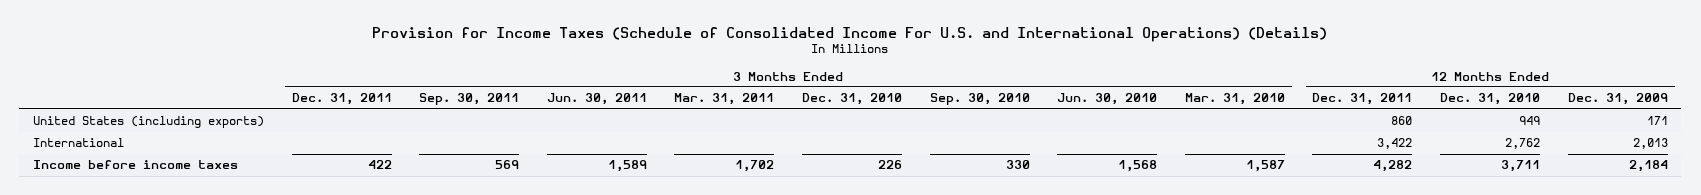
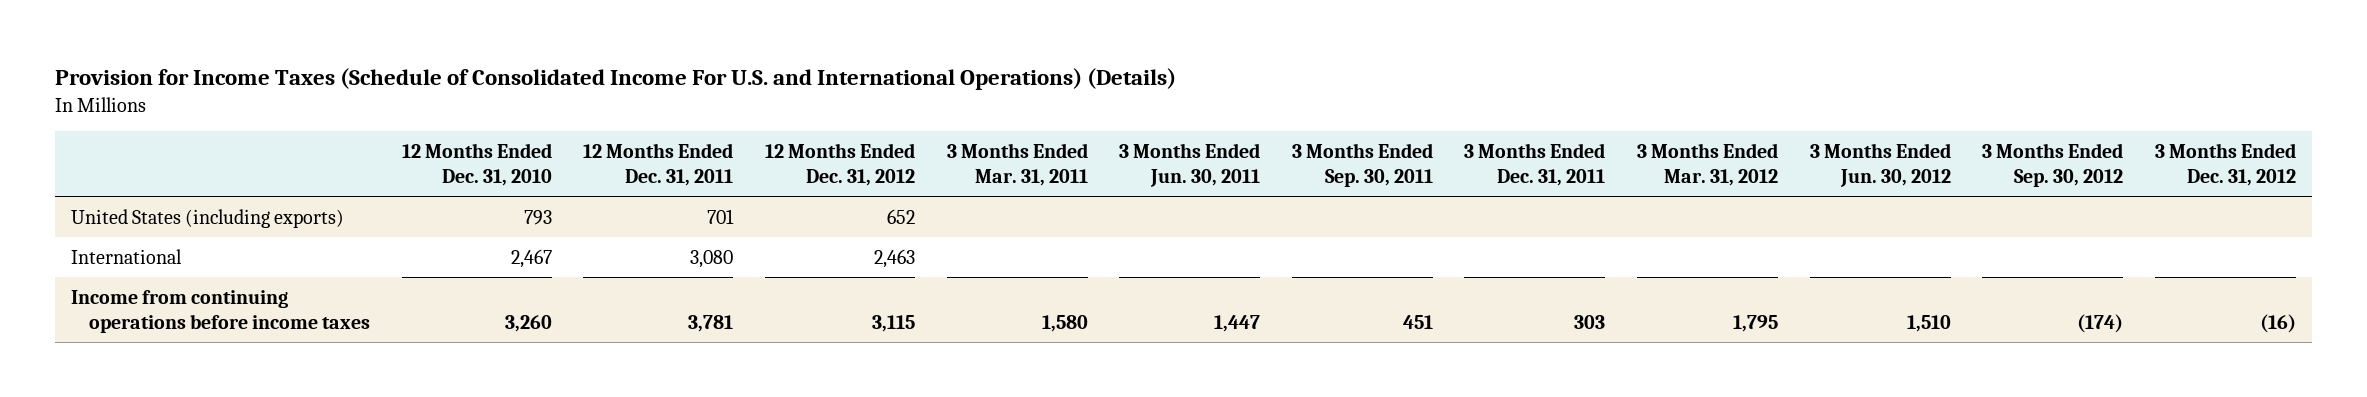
- | 3 Months Ended Dec. 31, 2011 | 3 Months Ended Sep. 30, 2011 | 3 Months Ended Jun. 30, 2011 | 3 Months Ended Mar. 31, 2011 | 3 Months Ended Dec. 31, 2010 | 3 Months Ended Sep. 30, 2010 | 3 Months Ended Jun. 30, 2010 | 3 Months Ended Mar. 31, 2010 | 12 Months Ended Dec. 31, 2011 | 12 Months Ended Dec. 31, 2010 | 12 Months Ended Dec. 31, 2009
+ | 12 Months Ended Dec. 31, 2010 | 12 Months Ended Dec. 31, 2011 | 12 Months Ended Dec. 31, 2012 | 3 Months Ended Mar. 31, 2011 | 3 Months Ended Jun. 30, 2011 | 3 Months Ended Sep. 30, 2011 | 3 Months Ended Dec. 31, 2011 | 3 Months Ended Mar. 31, 2012 | 3 Months Ended Jun. 30, 2012 | 3 Months Ended Sep. 30, 2012 | 3 Months Ended Dec. 31, 2012
- United States (including exports) | | | | | | | | | 860 | 949 | 171
- International | | | | | | | | | 3,422 | 2,762 | 2,013
- Income before income taxes | 422 | 569 | 1,589 | 1,702 | 226 | 330 | 1,568 | 1,587 | 4,282 | 3,711 | 2,184
+ United States (including exports) | 793 | 701 | 652 | | | | | | | |
+ International | 2,467 | 3,080 | 2,463 | | | | | | | |
+ Income from continuing operations before income taxes | 3,260 | 3,781 | 3,115 | 1,580 | 1,447 | 451 | 303 | 1,795 | 1,510 | (174) | (16)

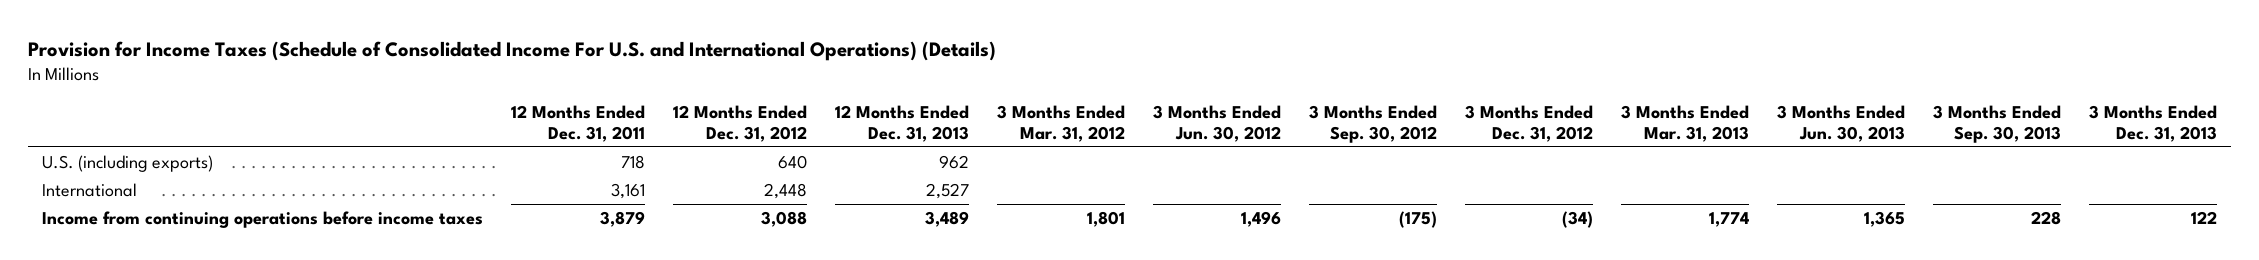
- | 12 Months Ended Dec. 31, 2010 | 12 Months Ended Dec. 31, 2011 | 12 Months Ended Dec. 31, 2012 | 3 Months Ended Mar. 31, 2011 | 3 Months Ended Jun. 30, 2011 | 3 Months Ended Sep. 30, 2011 | 3 Months Ended Dec. 31, 2011 | 3 Months Ended Mar. 31, 2012 | 3 Months Ended Jun. 30, 2012 | 3 Months Ended Sep. 30, 2012 | 3 Months Ended Dec. 31, 2012
+ | 12 Months Ended Dec. 31, 2011 | 12 Months Ended Dec. 31, 2012 | 12 Months Ended Dec. 31, 2013 | 3 Months Ended Mar. 31, 2012 | 3 Months Ended Jun. 30, 2012 | 3 Months Ended Sep. 30, 2012 | 3 Months Ended Dec. 31, 2012 | 3 Months Ended Mar. 31, 2013 | 3 Months Ended Jun. 30, 2013 | 3 Months Ended Sep. 30, 2013 | 3 Months Ended Dec. 31, 2013
- United States (including exports) | 793 | 701 | 652 | | | | | | | |
- International | 2,467 | 3,080 | 2,463 | | | | | | | |
- Income from continuing operations before income taxes | 3,260 | 3,781 | 3,115 | 1,580 | 1,447 | 451 | 303 | 1,795 | 1,510 | (174) | (16)
+ U.S. (including exports) | 718 | 640 | 962 | | | | | | | |
+ International | 3,161 | 2,448 | 2,527 | | | | | | | |
+ Income from continuing operations before income taxes | 3,879 | 3,088 | 3,489 | 1,801 | 1,496 | (175) | (34) | 1,774 | 1,365 | 228 | 122

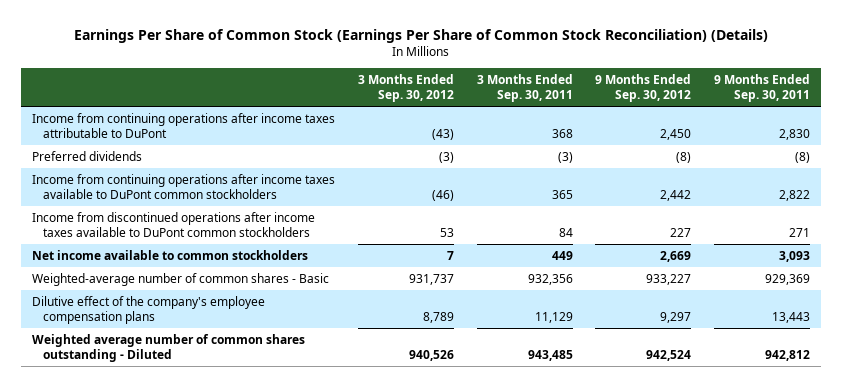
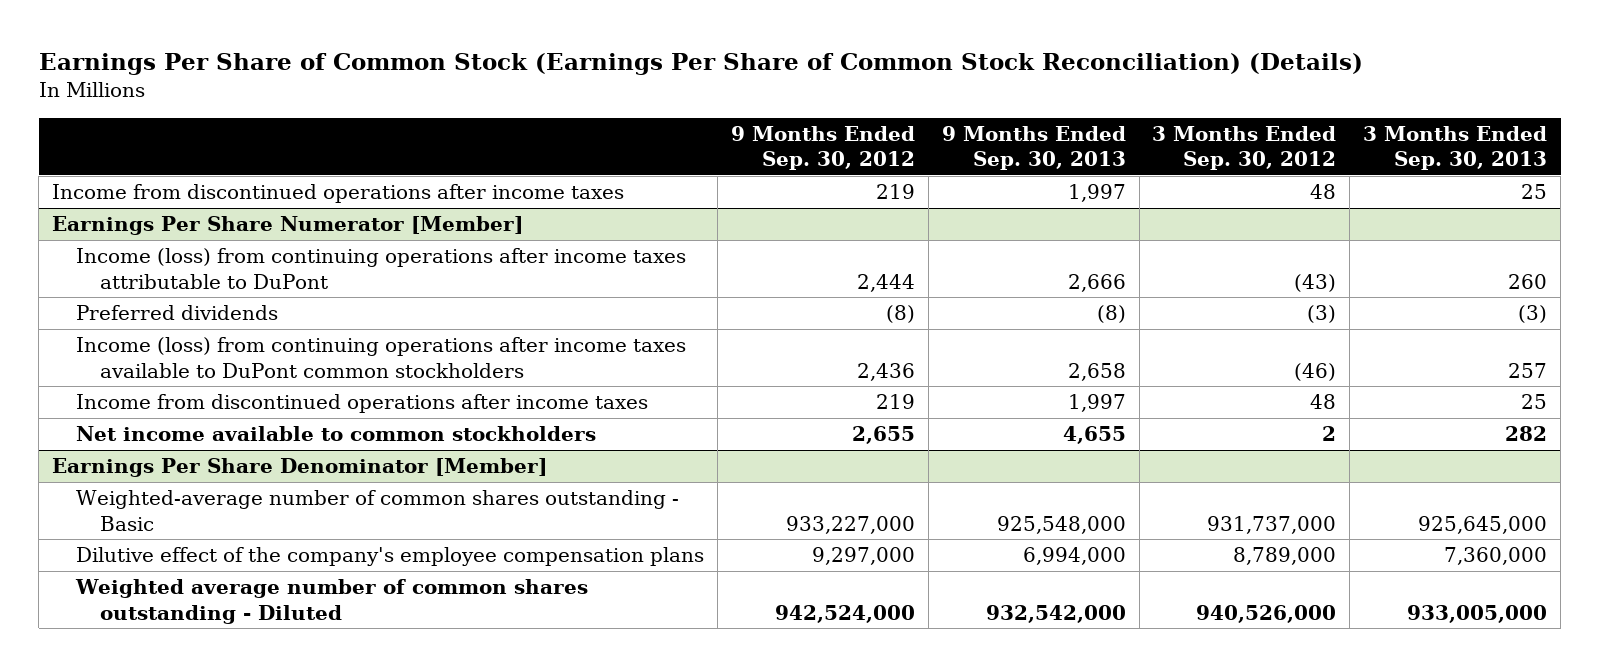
- | 3 Months Ended Sep. 30, 2012 | 3 Months Ended Sep. 30, 2011 | 9 Months Ended Sep. 30, 2012 | 9 Months Ended Sep. 30, 2011
+ | 9 Months Ended Sep. 30, 2012 | 9 Months Ended Sep. 30, 2013 | 3 Months Ended Sep. 30, 2012 | 3 Months Ended Sep. 30, 2013
- Income from continuing operations after income taxes attributable to DuPont | (43) | 368 | 2,450 | 2,830
+ Income from discontinued operations after income taxes | 219 | 1,997 | 48 | 25
+ Earnings Per Share Numerator [Member]
+ Income (loss) from continuing operations after income taxes attributable to DuPont | 2,444 | 2,666 | (43) | 260
- Income from continuing operations after income taxes available to DuPont common stockholders | (46) | 365 | 2,442 | 2,822
- Income from discontinued operations after income taxes available to DuPont common stockholders | 53 | 84 | 227 | 271
- Net income available to common stockholders | 7 | 449 | 2,669 | 3,093
- Weighted-average number of common shares - Basic | 931,737 | 932,356 | 933,227 | 929,369
- Dilutive effect of the company's employee compensation plans | 8,789 | 11,129 | 9,297 | 13,443
- Weighted average number of common shares outstanding - Diluted | 940,526 | 943,485 | 942,524 | 942,812
+ Income (loss) from continuing operations after income taxes available to DuPont common stockholders | 2,436 | 2,658 | (46) | 257
+ Income from discontinued operations after income taxes | 219 | 1,997 | 48 | 25
+ Net income available to common stockholders | 2,655 | 4,655 | 2 | 282
+ Earnings Per Share Denominator [Member]
+ Weighted-average number of common shares outstanding - Basic | 933,227,000 | 925,548,000 | 931,737,000 | 925,645,000
+ Dilutive effect of the company's employee compensation plans | 9,297,000 | 6,994,000 | 8,789,000 | 7,360,000
+ Weighted average number of common shares outstanding - Diluted | 942,524,000 | 932,542,000 | 940,526,000 | 933,005,000

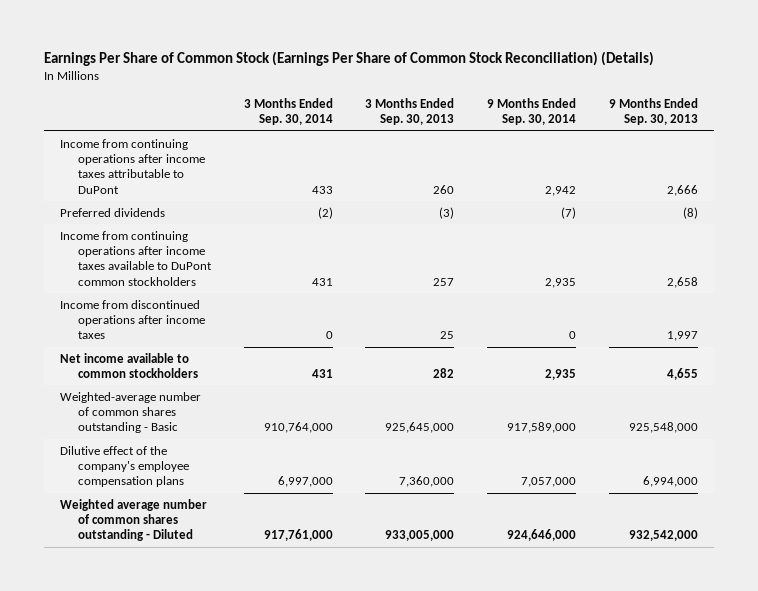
- | 9 Months Ended Sep. 30, 2012 | 9 Months Ended Sep. 30, 2013 | 3 Months Ended Sep. 30, 2012 | 3 Months Ended Sep. 30, 2013
+ | 3 Months Ended Sep. 30, 2014 | 3 Months Ended Sep. 30, 2013 | 9 Months Ended Sep. 30, 2014 | 9 Months Ended Sep. 30, 2013
- Income from discontinued operations after income taxes | 219 | 1,997 | 48 | 25
- Earnings Per Share Numerator [Member]
- Income (loss) from continuing operations after income taxes attributable to DuPont | 2,444 | 2,666 | (43) | 260
+ Income from continuing operations after income taxes attributable to DuPont | 433 | 260 | 2,942 | 2,666
- Income (loss) from continuing operations after income taxes available to DuPont common stockholders | 2,436 | 2,658 | (46) | 257
+ Income from continuing operations after income taxes available to DuPont common stockholders | 431 | 257 | 2,935 | 2,658
- Earnings Per Share Denominator [Member]

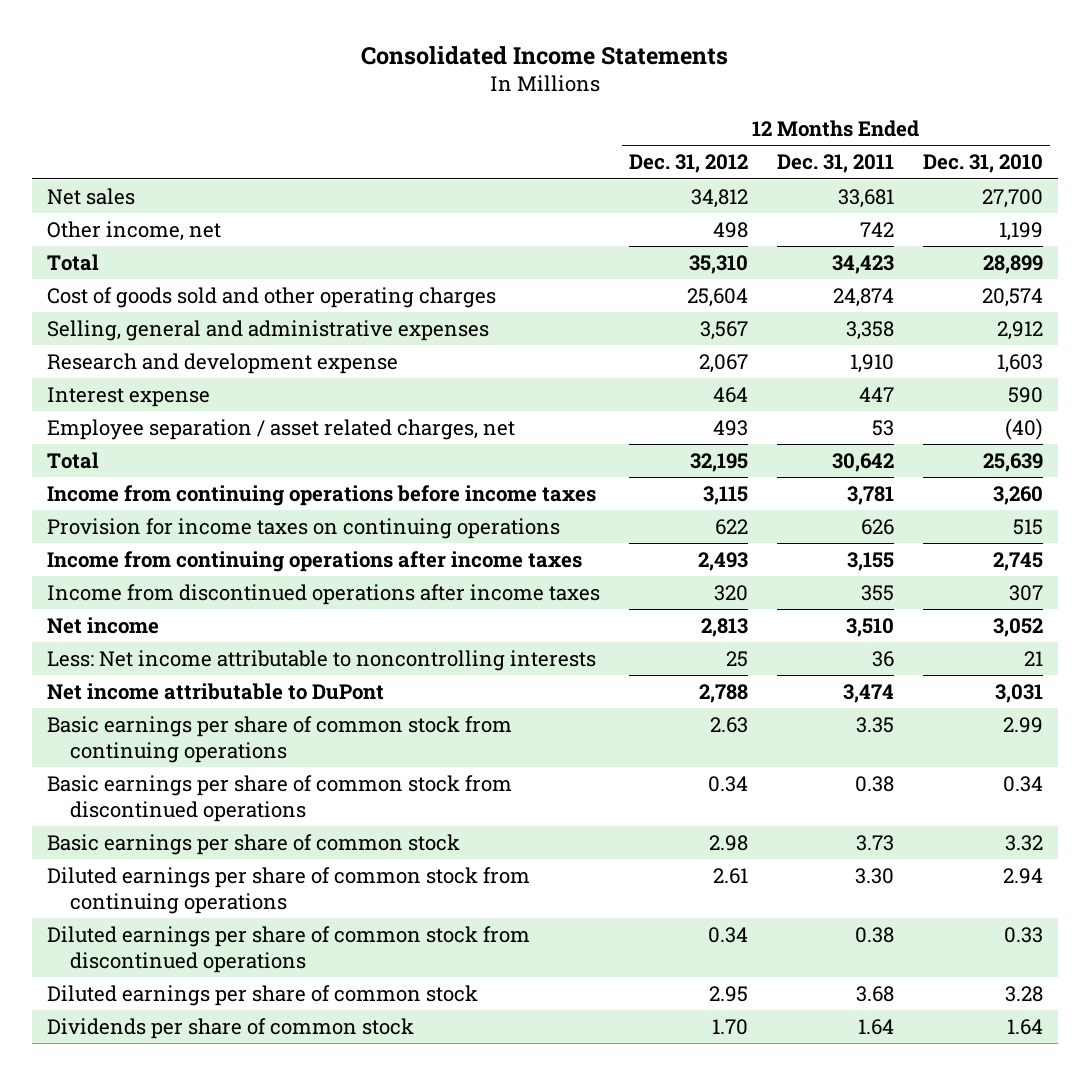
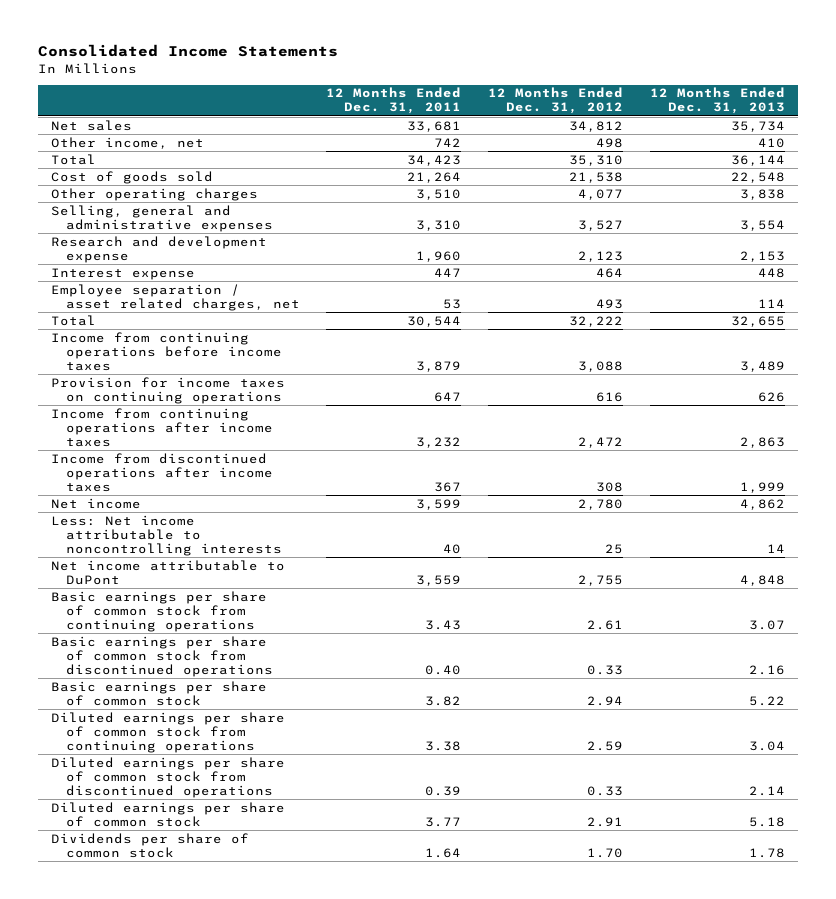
- | 12 Months Ended Dec. 31, 2012 | 12 Months Ended Dec. 31, 2011 | 12 Months Ended Dec. 31, 2010
+ | 12 Months Ended Dec. 31, 2011 | 12 Months Ended Dec. 31, 2012 | 12 Months Ended Dec. 31, 2013
- Cost of goods sold and other operating charges | 25,604 | 24,874 | 20,574
- Selling, general and administrative expenses | 3,567 | 3,358 | 2,912
- Research and development expense | 2,067 | 1,910 | 1,603
+ Cost of goods sold | 21,264 | 21,538 | 22,548
+ Other operating charges | 3,510 | 4,077 | 3,838
+ Selling, general and administrative expenses | 3,310 | 3,527 | 3,554
+ Research and development expense | 1,960 | 2,123 | 2,153
- Total | 32,195 | 30,642 | 25,639
- Income from continuing operations before income taxes | 3,115 | 3,781 | 3,260
- Provision for income taxes on continuing operations | 622 | 626 | 515
- Income from continuing operations after income taxes | 2,493 | 3,155 | 2,745
- Income from discontinued operations after income taxes | 320 | 355 | 307
- Net income | 2,813 | 3,510 | 3,052
- Less: Net income attributable to noncontrolling interests | 25 | 36 | 21
- Net income attributable to DuPont | 2,788 | 3,474 | 3,031
- Basic earnings per share of common stock from continuing operations | 2.63 | 3.35 | 2.99
- Basic earnings per share of common stock from discontinued operations | 0.34 | 0.38 | 0.34
- Basic earnings per share of common stock | 2.98 | 3.73 | 3.32
- Diluted earnings per share of common stock from continuing operations | 2.61 | 3.30 | 2.94
- Diluted earnings per share of common stock from discontinued operations | 0.34 | 0.38 | 0.33
- Diluted earnings per share of common stock | 2.95 | 3.68 | 3.28
+ Total | 30,544 | 32,222 | 32,655
+ Income from continuing operations before income taxes | 3,879 | 3,088 | 3,489
+ Provision for income taxes on continuing operations | 647 | 616 | 626
+ Income from continuing operations after income taxes | 3,232 | 2,472 | 2,863
+ Income from discontinued operations after income taxes | 367 | 308 | 1,999
+ Net income | 3,599 | 2,780 | 4,862
+ Less: Net income attributable to noncontrolling interests | 40 | 25 | 14
+ Net income attributable to DuPont | 3,559 | 2,755 | 4,848
+ Basic earnings per share of common stock from continuing operations | 3.43 | 2.61 | 3.07
+ Basic earnings per share of common stock from discontinued operations | 0.40 | 0.33 | 2.16
+ Basic earnings per share of common stock | 3.82 | 2.94 | 5.22
+ Diluted earnings per share of common stock from continuing operations | 3.38 | 2.59 | 3.04
+ Diluted earnings per share of common stock from discontinued operations | 0.39 | 0.33 | 2.14
+ Diluted earnings per share of common stock | 3.77 | 2.91 | 5.18

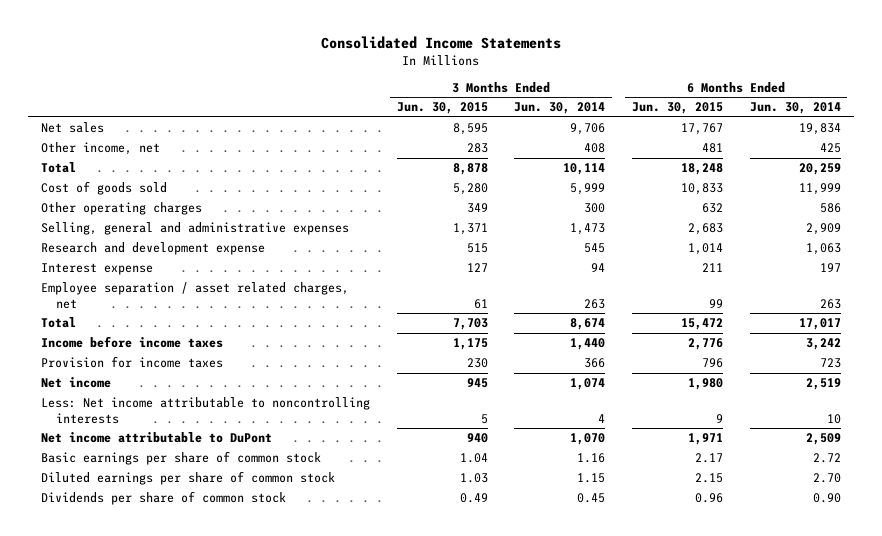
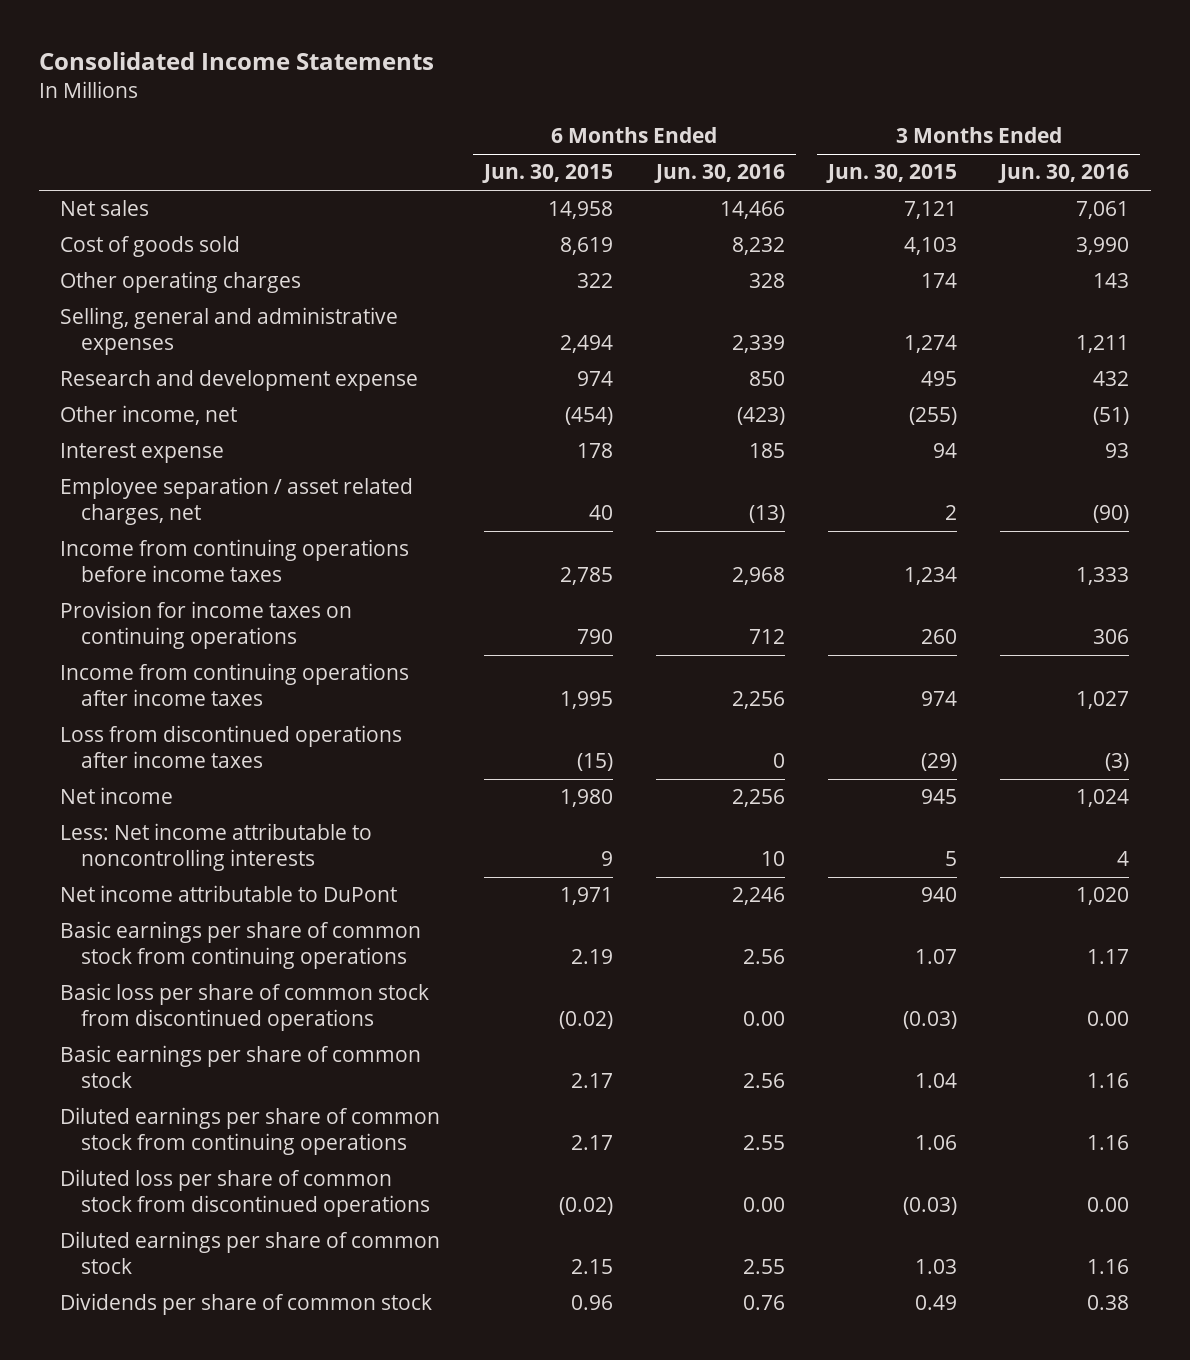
- | 3 Months Ended Jun. 30, 2015 | 3 Months Ended Jun. 30, 2014 | 6 Months Ended Jun. 30, 2015 | 6 Months Ended Jun. 30, 2014
+ | 6 Months Ended Jun. 30, 2015 | 6 Months Ended Jun. 30, 2016 | 3 Months Ended Jun. 30, 2015 | 3 Months Ended Jun. 30, 2016
- Net sales | 8,595 | 9,706 | 17,767 | 19,834
- Other income, net | 283 | 408 | 481 | 425
- Total | 8,878 | 10,114 | 18,248 | 20,259
- Cost of goods sold | 5,280 | 5,999 | 10,833 | 11,999
- Other operating charges | 349 | 300 | 632 | 586
- Selling, general and administrative expenses | 1,371 | 1,473 | 2,683 | 2,909
- Research and development expense | 515 | 545 | 1,014 | 1,063
- Interest expense | 127 | 94 | 211 | 197
- Employee separation / asset related charges, net | 61 | 263 | 99 | 263
- Total | 7,703 | 8,674 | 15,472 | 17,017
- Income before income taxes | 1,175 | 1,440 | 2,776 | 3,242
- Provision for income taxes | 230 | 366 | 796 | 723
+ Net sales | 14,958 | 14,466 | 7,121 | 7,061
+ Cost of goods sold | 8,619 | 8,232 | 4,103 | 3,990
+ Other operating charges | 322 | 328 | 174 | 143
+ Selling, general and administrative expenses | 2,494 | 2,339 | 1,274 | 1,211
+ Research and development expense | 974 | 850 | 495 | 432
+ Other income, net | (454) | (423) | (255) | (51)
+ Interest expense | 178 | 185 | 94 | 93
+ Employee separation / asset related charges, net | 40 | (13) | 2 | (90)
+ Income from continuing operations before income taxes | 2,785 | 2,968 | 1,234 | 1,333
+ Provision for income taxes on continuing operations | 790 | 712 | 260 | 306
+ Income from continuing operations after income taxes | 1,995 | 2,256 | 974 | 1,027
+ Loss from discontinued operations after income taxes | (15) | 0 | (29) | (3)
+ Basic earnings per share of common stock from continuing operations | 2.19 | 2.56 | 1.07 | 1.17
+ Basic loss per share of common stock from discontinued operations | (0.02) | 0.00 | (0.03) | 0.00
+ Diluted earnings per share of common stock from continuing operations | 2.17 | 2.55 | 1.06 | 1.16
+ Diluted loss per share of common stock from discontinued operations | (0.02) | 0.00 | (0.03) | 0.00

